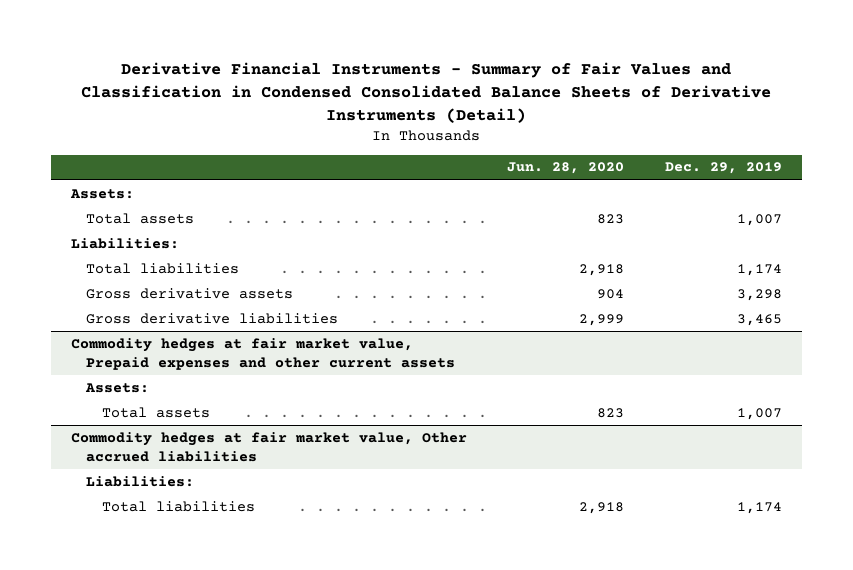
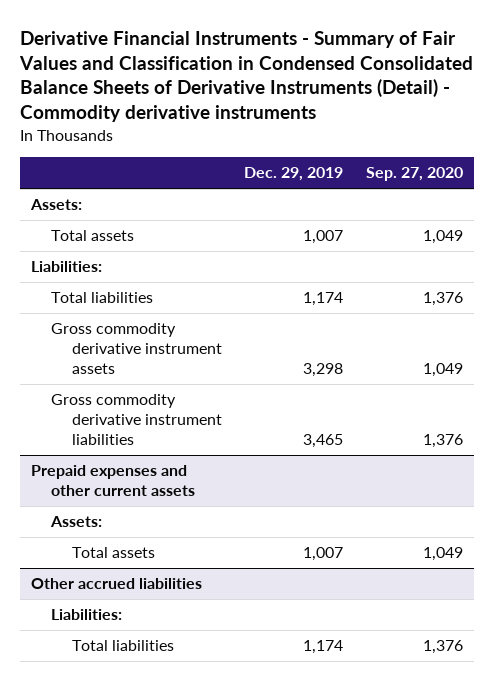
- Derivative Financial Instruments - Summary of Fair Values and Classification in Condensed Consolidated Balance Sheets of Derivative Instruments (Detail)
+ Derivative Financial Instruments - Summary of Fair Values and Classification in Condensed Consolidated Balance Sheets of Derivative Instruments (Detail) - Commodity derivative instruments
- | Jun. 28, 2020 | Dec. 29, 2019
+ | Dec. 29, 2019 | Sep. 27, 2020
- Gross derivative assets | 904 | 3,298
- Gross derivative liabilities | 2,999 | 3,465
- Commodity hedges at fair market value, Prepaid expenses and other current assets
+ Gross commodity derivative instrument assets | 3,298 | 1,049
+ Gross commodity derivative instrument liabilities | 3,465 | 1,376
+ Prepaid expenses and other current assets
- Commodity hedges at fair market value, Other accrued liabilities
+ Other accrued liabilities

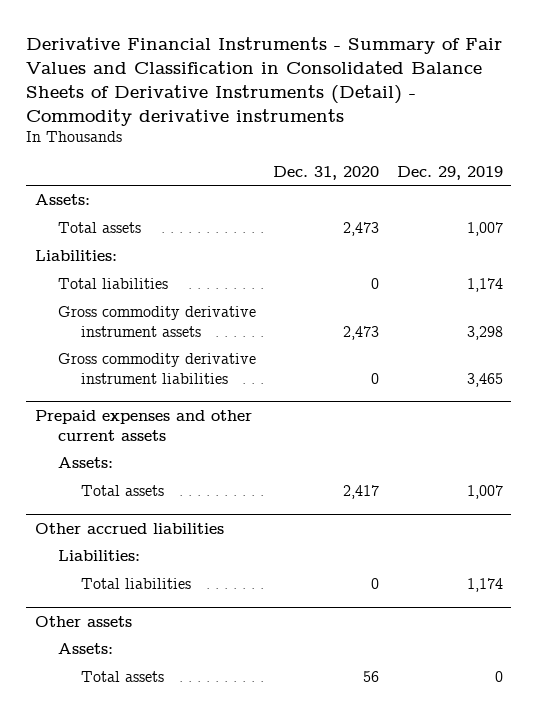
- Derivative Financial Instruments - Summary of Fair Values and Classification in Condensed Consolidated Balance Sheets of Derivative Instruments (Detail) - Commodity derivative instruments
+ Derivative Financial Instruments - Summary of Fair Values and Classification in Consolidated Balance Sheets of Derivative Instruments (Detail) - Commodity derivative instruments
- | Dec. 29, 2019 | Sep. 27, 2020
+ | Dec. 31, 2020 | Dec. 29, 2019
+ Other assets
+ Assets:
+ Total assets | 56 | 0

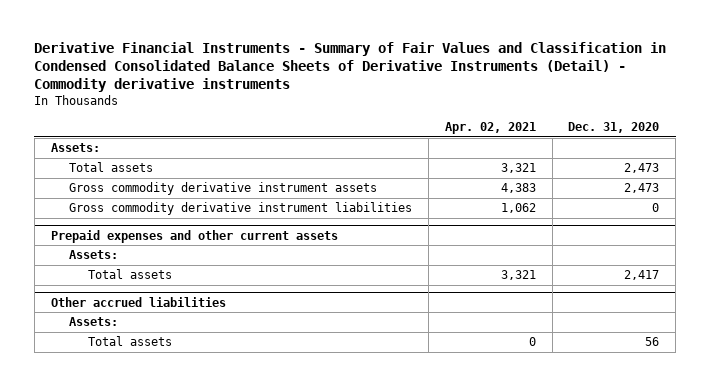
- Derivative Financial Instruments - Summary of Fair Values and Classification in Consolidated Balance Sheets of Derivative Instruments (Detail) - Commodity derivative instruments
+ Derivative Financial Instruments - Summary of Fair Values and Classification in Condensed Consolidated Balance Sheets of Derivative Instruments (Detail) - Commodity derivative instruments
- | Dec. 31, 2020 | Dec. 29, 2019
+ | Apr. 02, 2021 | Dec. 31, 2020
- Liabilities:
- Total liabilities | 0 | 1,174
@ Other accrued liabilities
- Liabilities:
- Total liabilities | 0 | 1,174
- Other assets

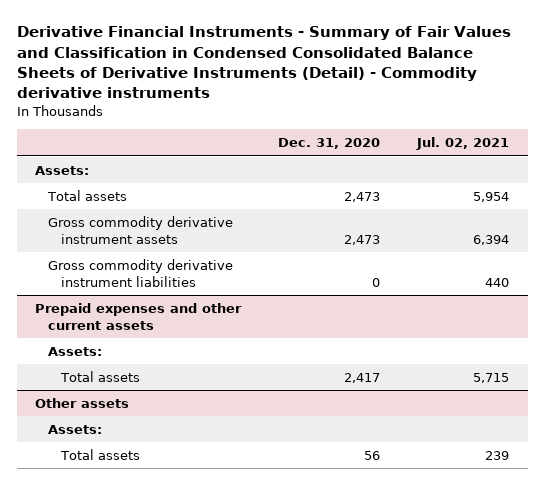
- | Apr. 02, 2021 | Dec. 31, 2020
+ | Dec. 31, 2020 | Jul. 02, 2021
- Other accrued liabilities
+ Other assets

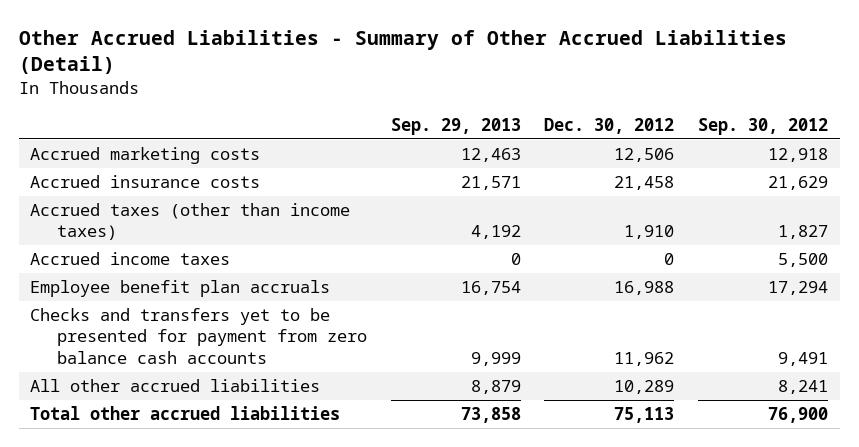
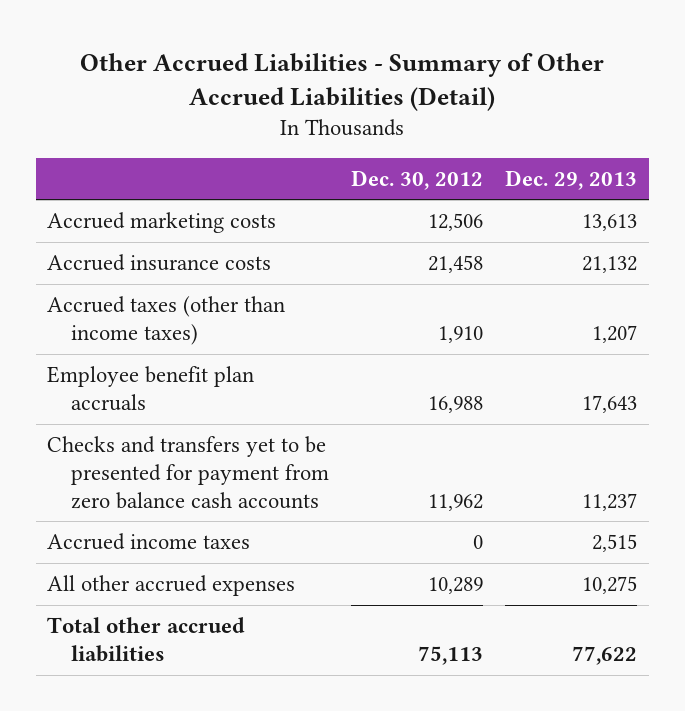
- | Sep. 29, 2013 | Dec. 30, 2012 | Sep. 30, 2012
+ | Dec. 30, 2012 | Dec. 29, 2013
- All other accrued liabilities | 8,879 | 10,289 | 8,241
moved down: Accrued income taxes | 0 | 2,515
+ All other accrued expenses | 10,289 | 10,275

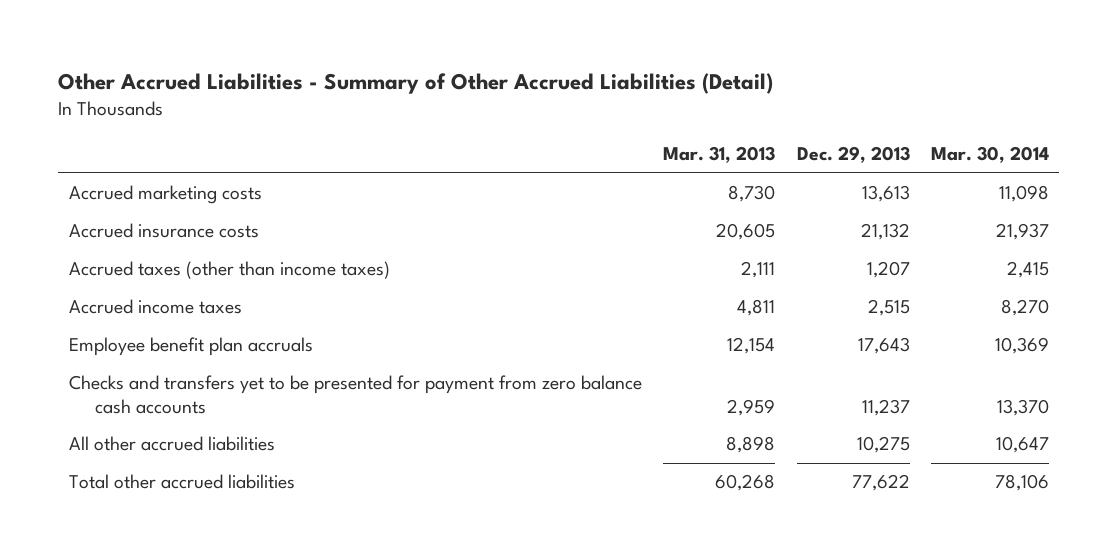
- | Dec. 30, 2012 | Dec. 29, 2013
+ | Mar. 31, 2013 | Dec. 29, 2013 | Mar. 30, 2014
moved up: Accrued income taxes | 4,811 | 2,515 | 8,270
- All other accrued expenses | 10,289 | 10,275
+ All other accrued liabilities | 8,898 | 10,275 | 10,647

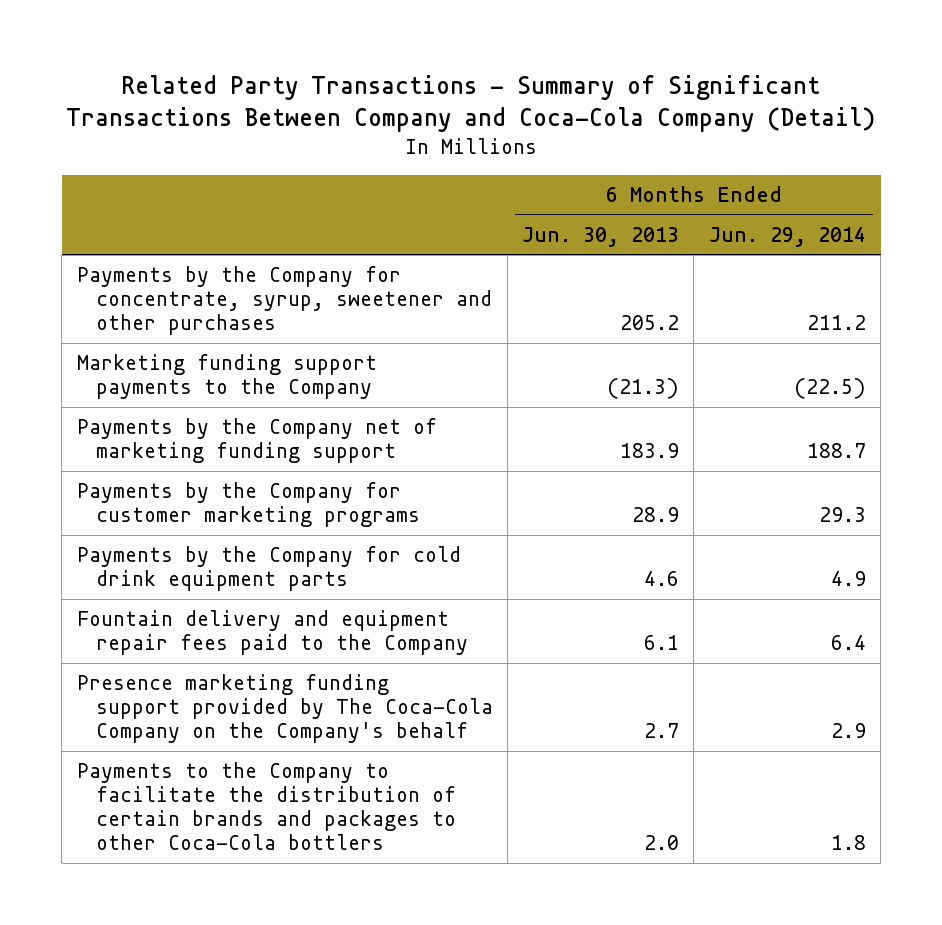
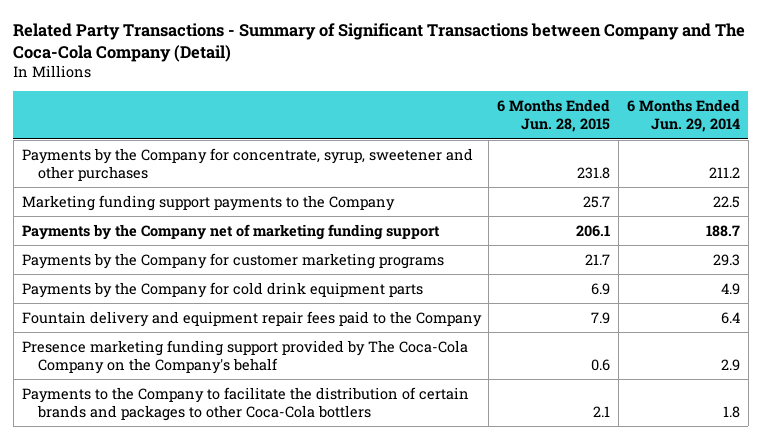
- Related Party Transactions - Summary of Significant Transactions Between Company and Coca-Cola Company (Detail)
+ Related Party Transactions - Summary of Significant Transactions between Company and The Coca-Cola Company (Detail)
- | 6 Months Ended Jun. 30, 2013 | 6 Months Ended Jun. 29, 2014
+ | 6 Months Ended Jun. 28, 2015 | 6 Months Ended Jun. 29, 2014
- Marketing funding support payments to the Company | (21.3) | (22.5)
+ Marketing funding support payments to the Company | 25.7 | 22.5

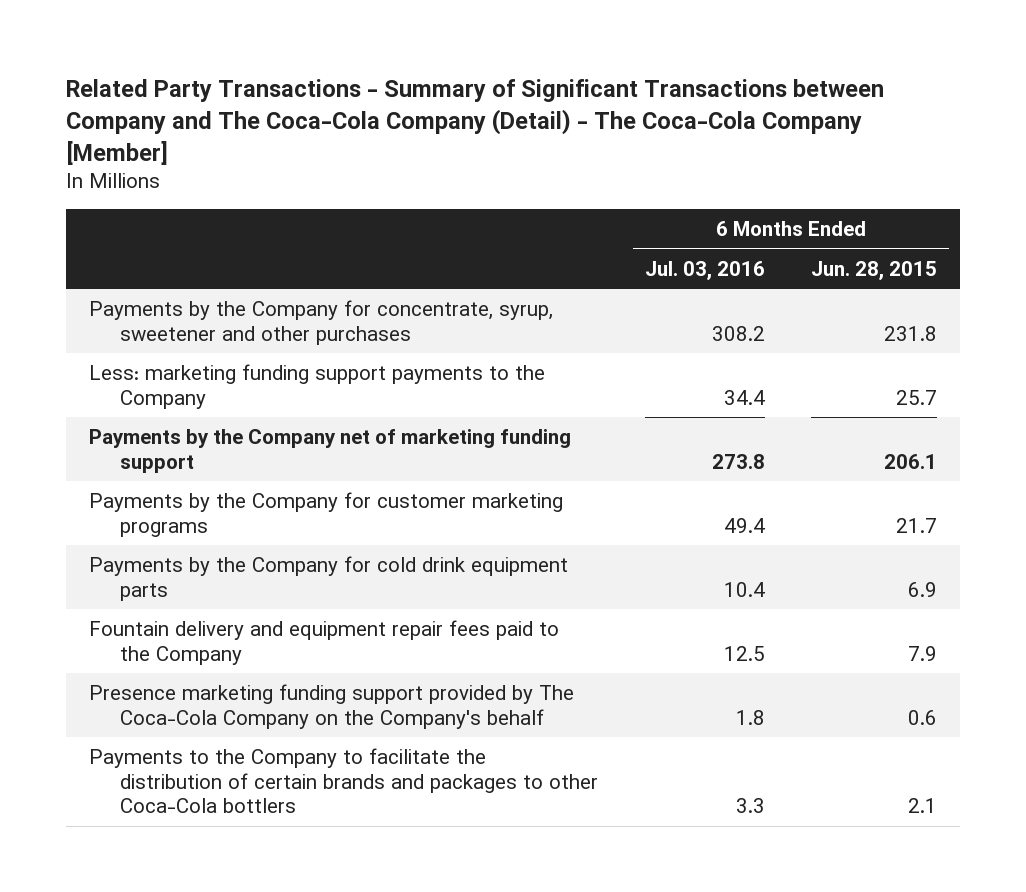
- Related Party Transactions - Summary of Significant Transactions between Company and The Coca-Cola Company (Detail)
+ Related Party Transactions - Summary of Significant Transactions between Company and The Coca-Cola Company (Detail) - The Coca-Cola Company [Member]
- | 6 Months Ended Jun. 28, 2015 | 6 Months Ended Jun. 29, 2014
+ | 6 Months Ended Jul. 03, 2016 | 6 Months Ended Jun. 28, 2015
- Marketing funding support payments to the Company | 25.7 | 22.5
+ Less: marketing funding support payments to the Company | 34.4 | 25.7

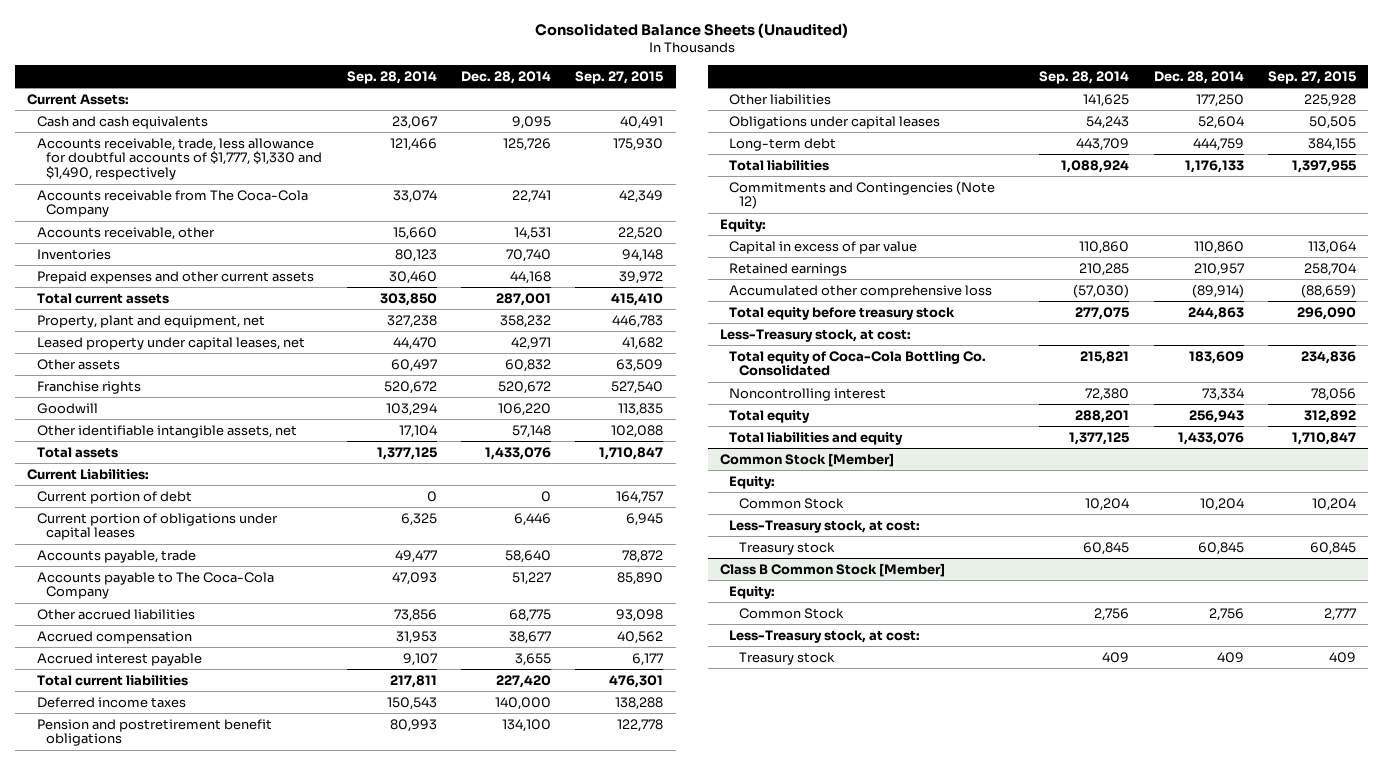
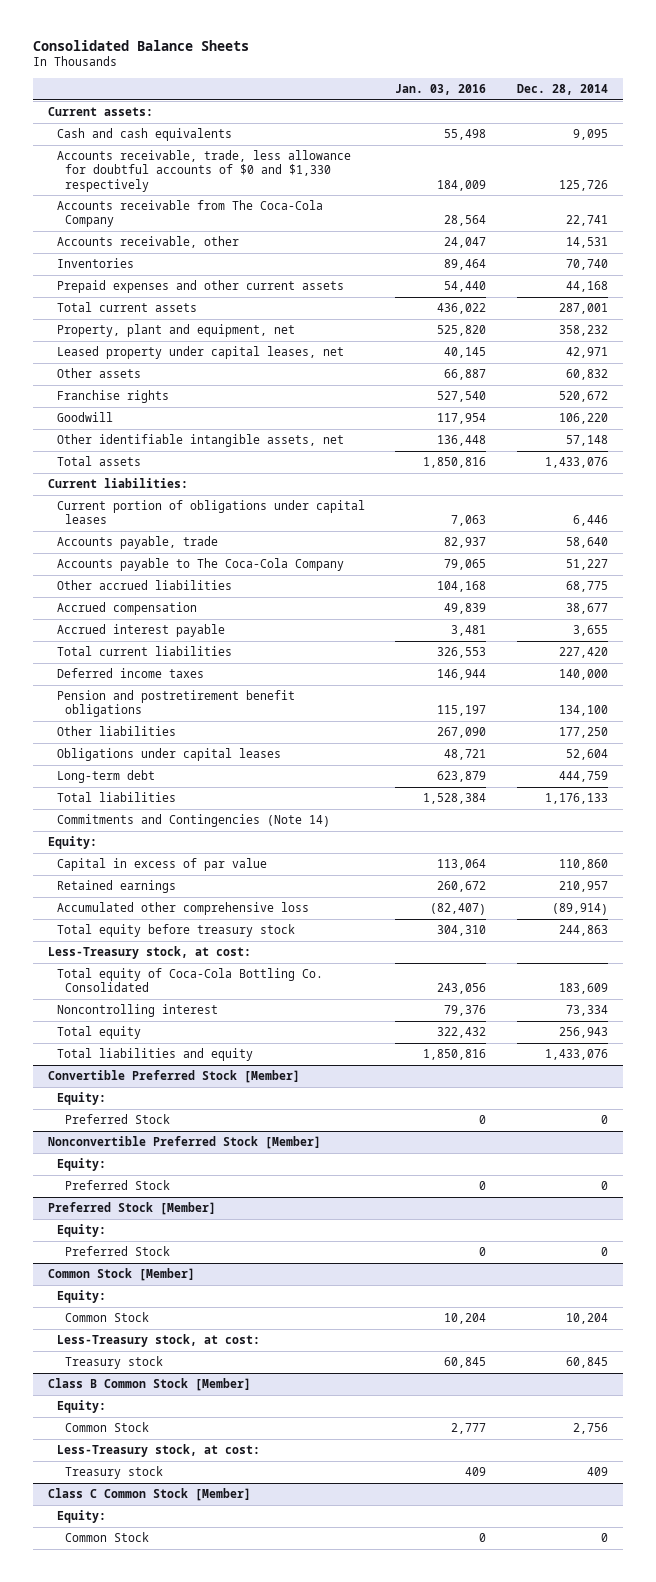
- Consolidated Balance Sheets (Unaudited)
+ Consolidated Balance Sheets
- | Sep. 28, 2014 | Dec. 28, 2014 | Sep. 27, 2015
+ | Jan. 03, 2016 | Dec. 28, 2014
- Current Assets:
+ Current assets:
- Accounts receivable, trade, less allowance for doubtful accounts of $1,777, $1,330 and $1,490, respectively | 121,466 | 125,726 | 175,930
+ Accounts receivable, trade, less allowance for doubtful accounts of $0 and $1,330 respectively | 184,009 | 125,726
- Current Liabilities:
- Current portion of debt | 0 | 0 | 164,757
+ Current liabilities:
- Commitments and Contingencies (Note 12)
+ Commitments and Contingencies (Note 14)
+ Convertible Preferred Stock [Member]
+ Equity:
+ Preferred Stock | 0 | 0
+ Nonconvertible Preferred Stock [Member]
+ Equity:
+ Preferred Stock | 0 | 0
+ Preferred Stock [Member]
+ Equity:
+ Preferred Stock | 0 | 0
+ Class C Common Stock [Member]
+ Equity:
+ Common Stock | 0 | 0

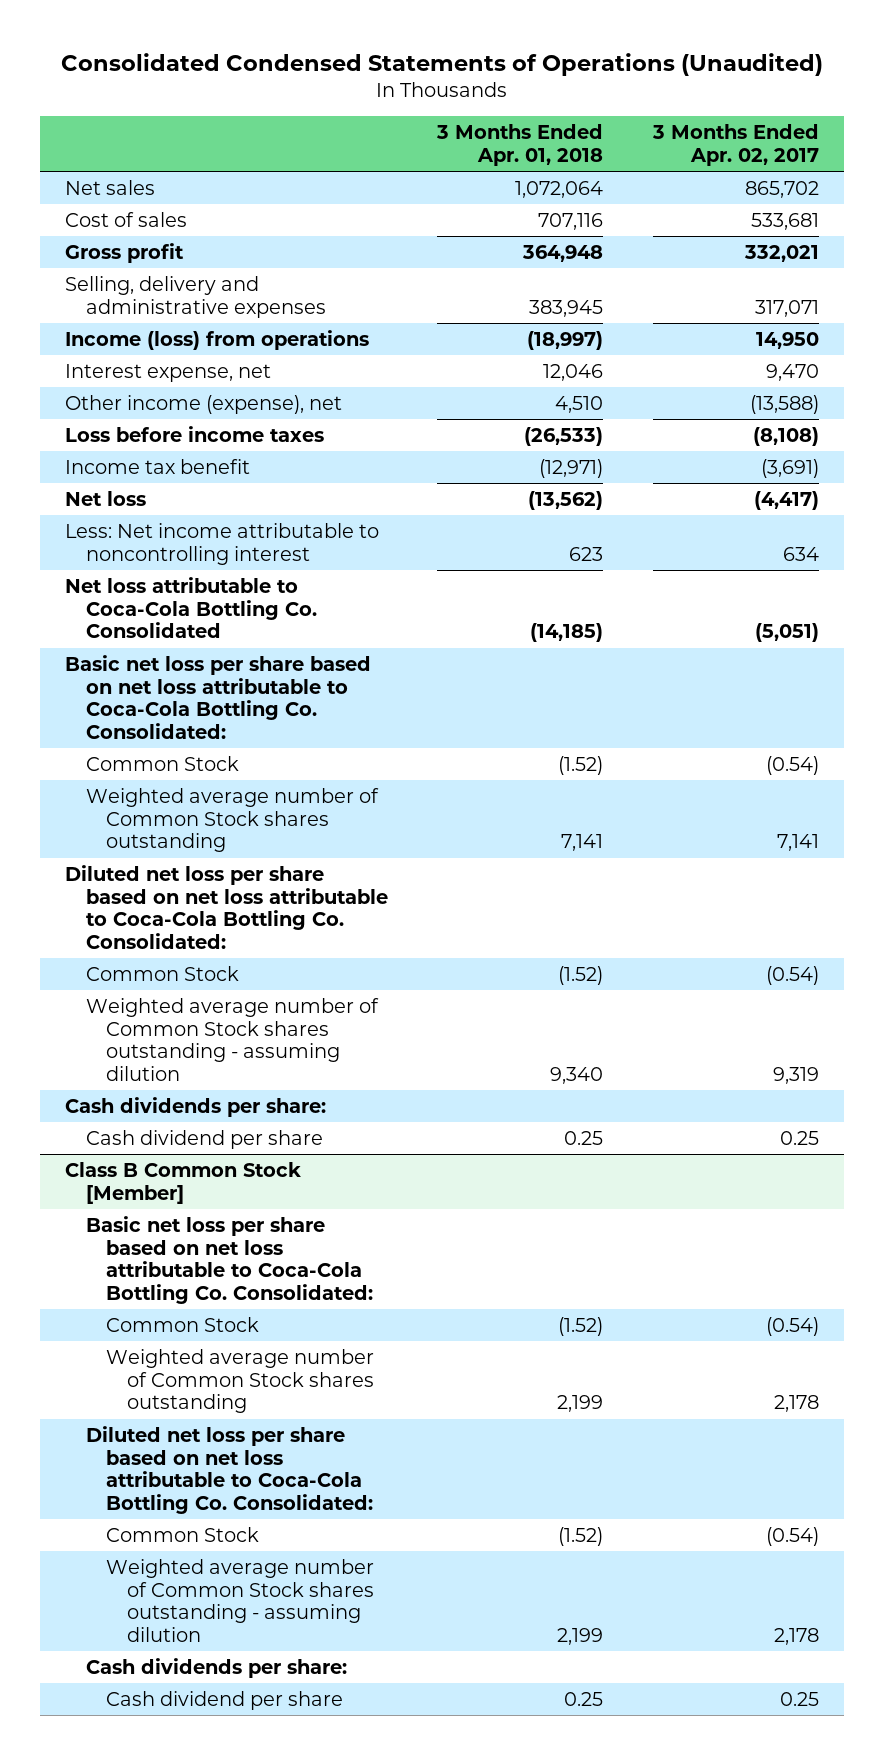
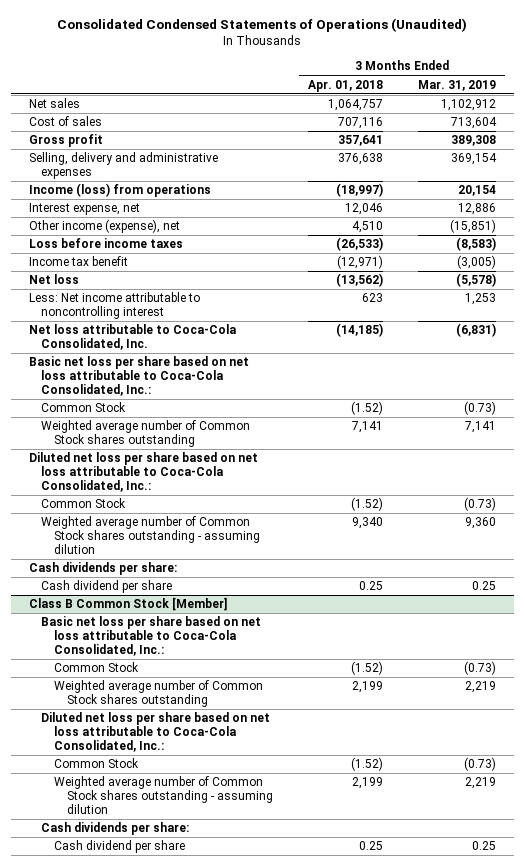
- | 3 Months Ended Apr. 01, 2018 | 3 Months Ended Apr. 02, 2017
+ | 3 Months Ended Apr. 01, 2018 | 3 Months Ended Mar. 31, 2019
- Net sales | 1,072,064 | 865,702
+ Net sales | 1,064,757 | 1,102,912
- Gross profit | 364,948 | 332,021
- Selling, delivery and administrative expenses | 383,945 | 317,071
+ Gross profit | 357,641 | 389,308
+ Selling, delivery and administrative expenses | 376,638 | 369,154
- Net loss attributable to Coca-Cola Bottling Co. Consolidated | (14,185) | (5,051)
- Basic net loss per share based on net loss attributable to Coca-Cola Bottling Co. Consolidated:
+ Net loss attributable to Coca-Cola Consolidated, Inc. | (14,185) | (6,831)
+ Basic net loss per share based on net loss attributable to Coca-Cola Consolidated, Inc.:
- Diluted net loss per share based on net loss attributable to Coca-Cola Bottling Co. Consolidated:
+ Diluted net loss per share based on net loss attributable to Coca-Cola Consolidated, Inc.:
@ Class B Common Stock [Member]
- Basic net loss per share based on net loss attributable to Coca-Cola Bottling Co. Consolidated:
+ Basic net loss per share based on net loss attributable to Coca-Cola Consolidated, Inc.:
- Diluted net loss per share based on net loss attributable to Coca-Cola Bottling Co. Consolidated:
+ Diluted net loss per share based on net loss attributable to Coca-Cola Consolidated, Inc.:

